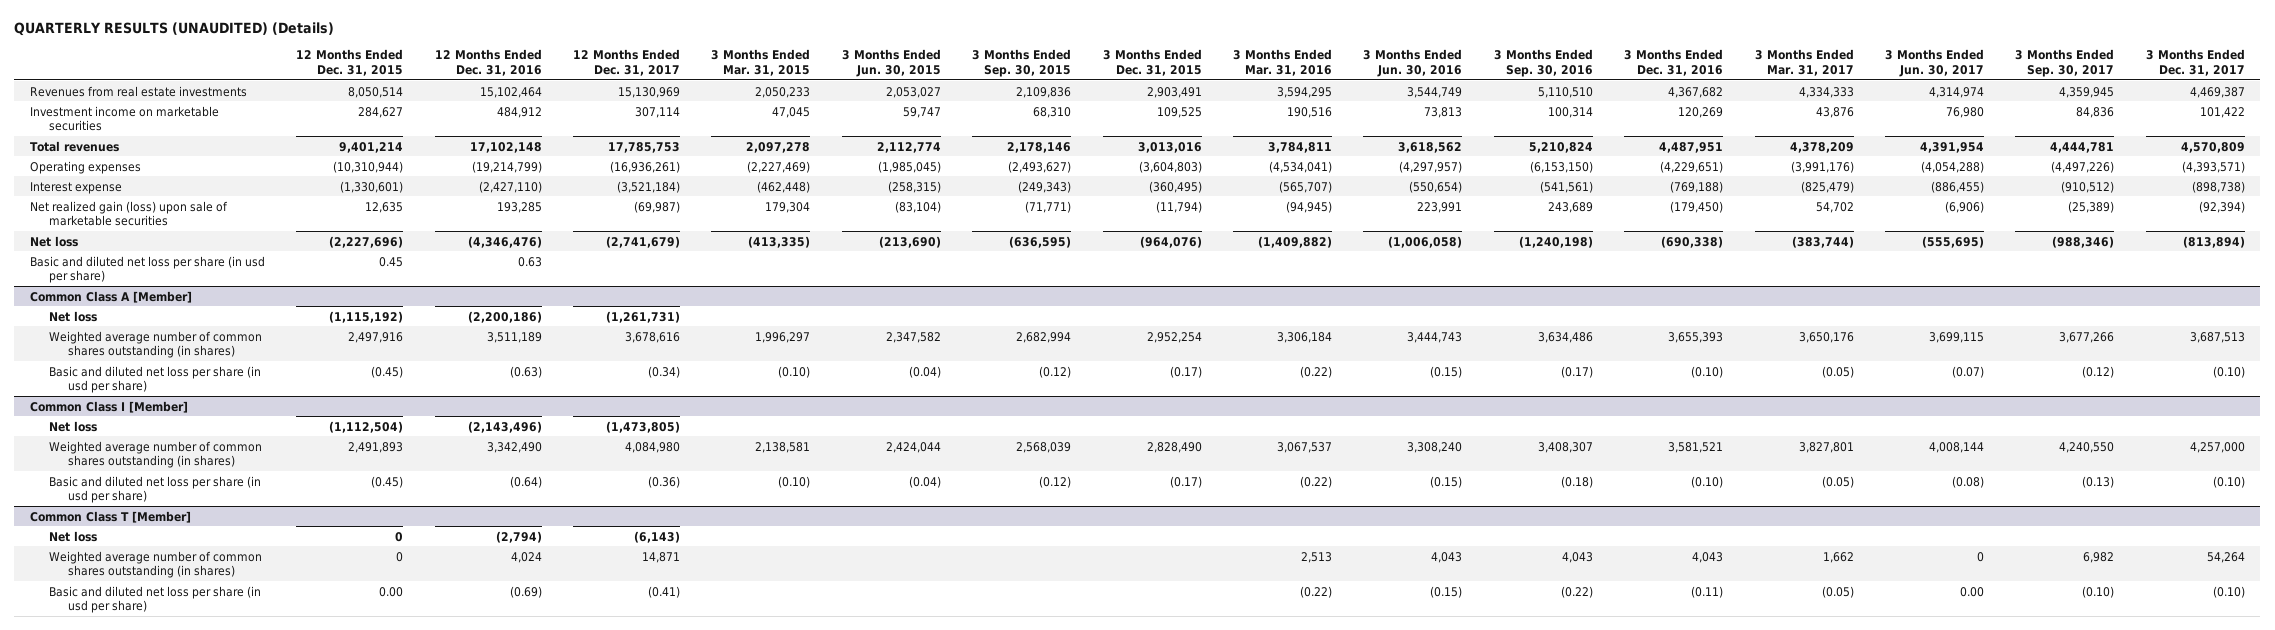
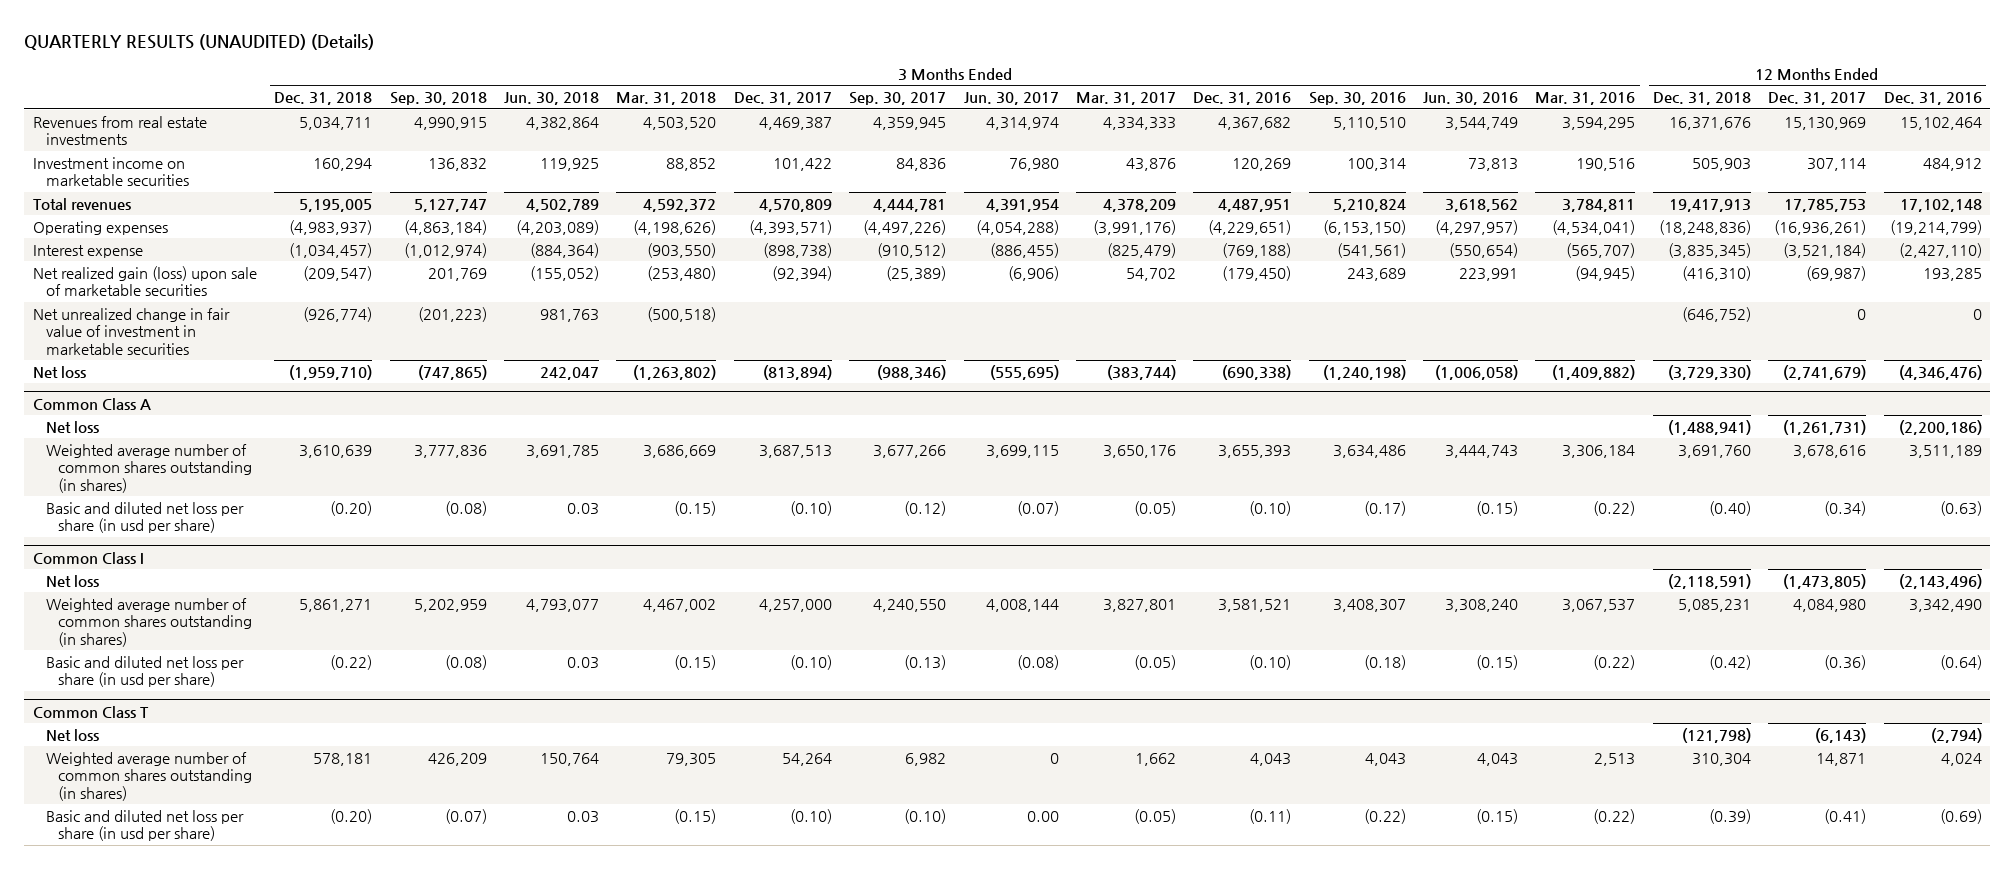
- | 12 Months Ended Dec. 31, 2015 | 12 Months Ended Dec. 31, 2016 | 12 Months Ended Dec. 31, 2017 | 3 Months Ended Mar. 31, 2015 | 3 Months Ended Jun. 30, 2015 | 3 Months Ended Sep. 30, 2015 | 3 Months Ended Dec. 31, 2015 | 3 Months Ended Mar. 31, 2016 | 3 Months Ended Jun. 30, 2016 | 3 Months Ended Sep. 30, 2016 | 3 Months Ended Dec. 31, 2016 | 3 Months Ended Mar. 31, 2017 | 3 Months Ended Jun. 30, 2017 | 3 Months Ended Sep. 30, 2017 | 3 Months Ended Dec. 31, 2017
+ | 3 Months Ended Dec. 31, 2018 | 3 Months Ended Sep. 30, 2018 | 3 Months Ended Jun. 30, 2018 | 3 Months Ended Mar. 31, 2018 | 3 Months Ended Dec. 31, 2017 | 3 Months Ended Sep. 30, 2017 | 3 Months Ended Jun. 30, 2017 | 3 Months Ended Mar. 31, 2017 | 3 Months Ended Dec. 31, 2016 | 3 Months Ended Sep. 30, 2016 | 3 Months Ended Jun. 30, 2016 | 3 Months Ended Mar. 31, 2016 | 12 Months Ended Dec. 31, 2018 | 12 Months Ended Dec. 31, 2017 | 12 Months Ended Dec. 31, 2016
+ Net unrealized change in fair value of investment in marketable securities | (926,774) | (201,223) | 981,763 | (500,518) | | | | | | | | | (646,752) | 0 | 0
- Basic and diluted net loss per share (in usd per share) | 0.45 | 0.63 | | | | | | | | | | | | |
- Common Class A [Member]
+ Common Class A
- Common Class I [Member]
+ Common Class I
- Common Class T [Member]
+ Common Class T

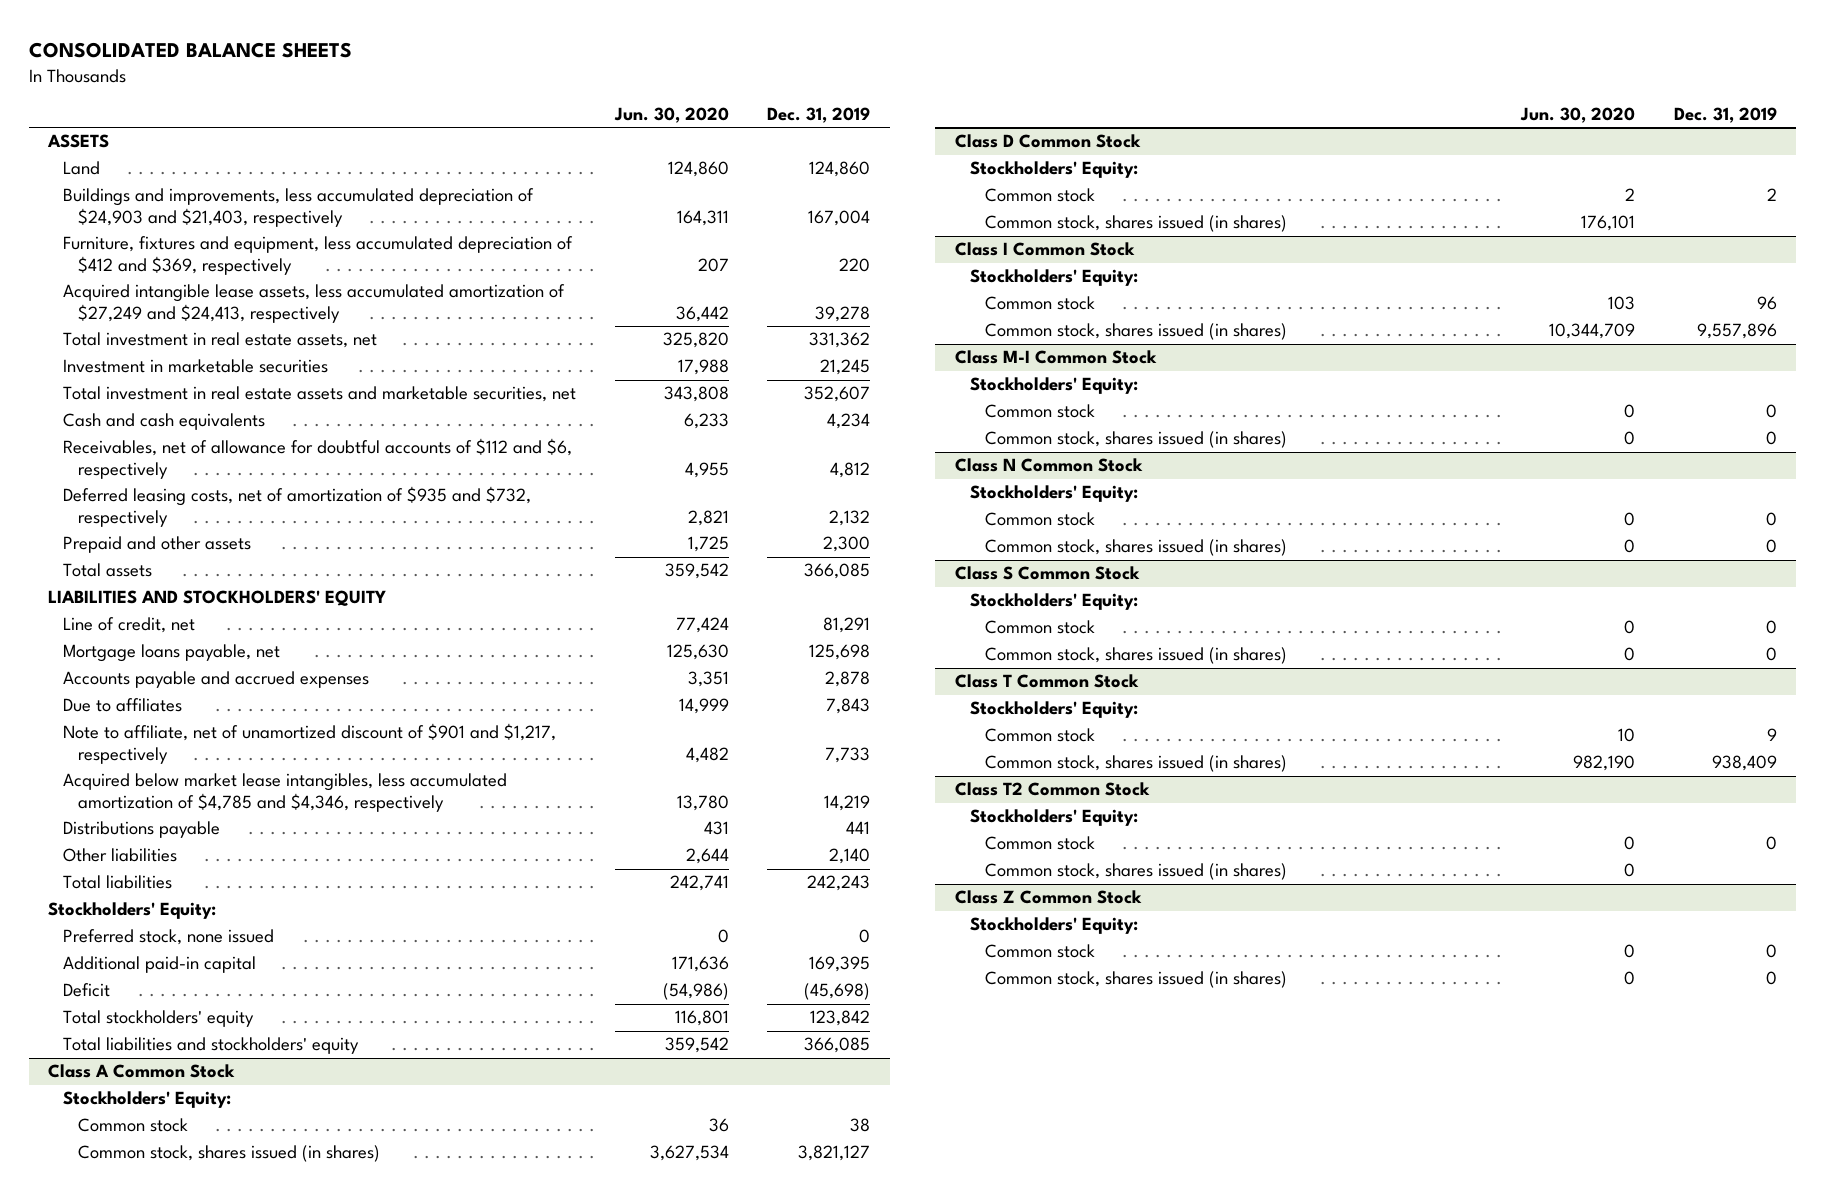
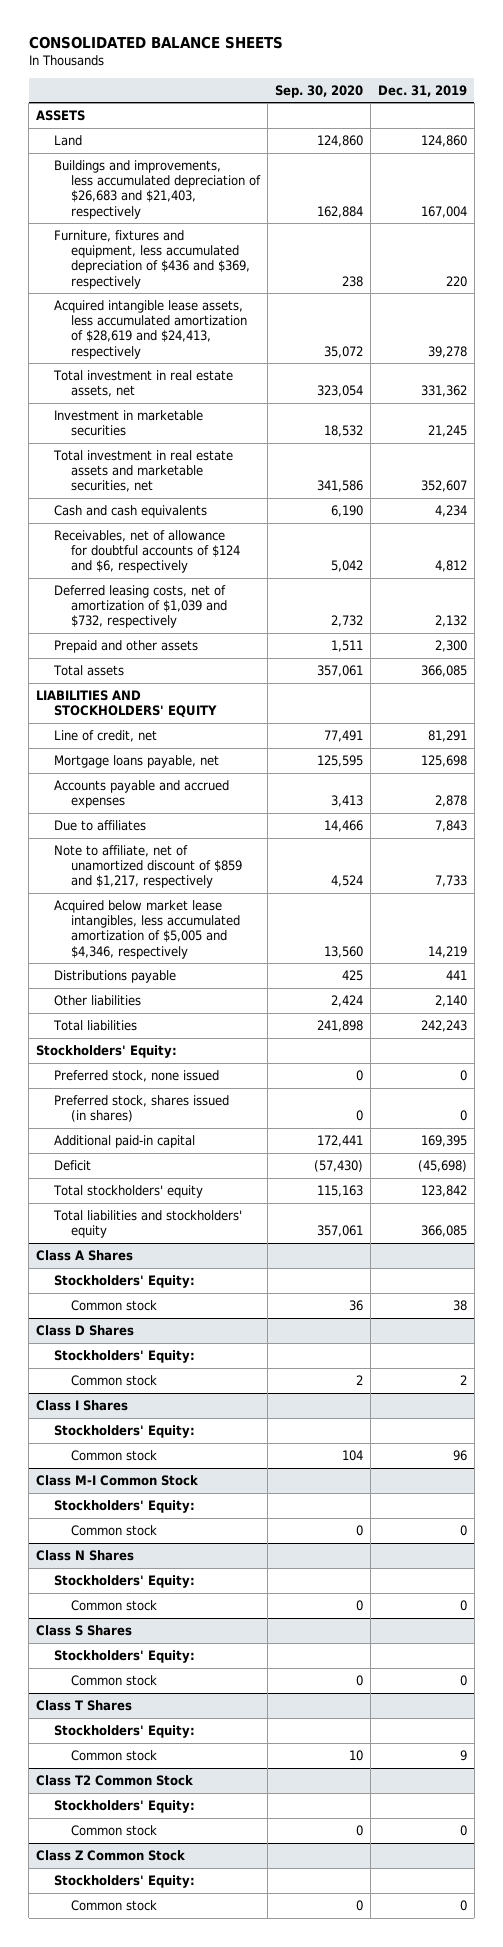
- | Jun. 30, 2020 | Dec. 31, 2019
+ | Sep. 30, 2020 | Dec. 31, 2019
- Buildings and improvements, less accumulated depreciation of $24,903 and $21,403, respectively | 164,311 | 167,004
- Furniture, fixtures and equipment, less accumulated depreciation of $412 and $369, respectively | 207 | 220
- Acquired intangible lease assets, less accumulated amortization of $27,249 and $24,413, respectively | 36,442 | 39,278
+ Buildings and improvements, less accumulated depreciation of $26,683 and $21,403, respectively | 162,884 | 167,004
+ Furniture, fixtures and equipment, less accumulated depreciation of $436 and $369, respectively | 238 | 220
+ Acquired intangible lease assets, less accumulated amortization of $28,619 and $24,413, respectively | 35,072 | 39,278
- Receivables, net of allowance for doubtful accounts of $112 and $6, respectively | 4,955 | 4,812
- Deferred leasing costs, net of amortization of $935 and $732, respectively | 2,821 | 2,132
+ Receivables, net of allowance for doubtful accounts of $124 and $6, respectively | 5,042 | 4,812
+ Deferred leasing costs, net of amortization of $1,039 and $732, respectively | 2,732 | 2,132
- Note to affiliate, net of unamortized discount of $901 and $1,217, respectively | 4,482 | 7,733
- Acquired below market lease intangibles, less accumulated amortization of $4,785 and $4,346, respectively | 13,780 | 14,219
+ Note to affiliate, net of unamortized discount of $859 and $1,217, respectively | 4,524 | 7,733
+ Acquired below market lease intangibles, less accumulated amortization of $5,005 and $4,346, respectively | 13,560 | 14,219
+ Preferred stock, shares issued (in shares) | 0 | 0
- Class A Common Stock
+ Class A Shares
- Common stock, shares issued (in shares) | 3,627,534 | 3,821,127
- Class D Common Stock
+ Class D Shares
- Common stock, shares issued (in shares) | 176,101 |
- Class I Common Stock
+ Class I Shares
- Common stock, shares issued (in shares) | 10,344,709 | 9,557,896
@ Class M-I Common Stock
- Common stock, shares issued (in shares) | 0 | 0
- Class N Common Stock
+ Class N Shares
- Common stock, shares issued (in shares) | 0 | 0
- Class S Common Stock
+ Class S Shares
- Common stock, shares issued (in shares) | 0 | 0
- Class T Common Stock
+ Class T Shares
- Common stock, shares issued (in shares) | 982,190 | 938,409
@ Class T2 Common Stock
- Common stock, shares issued (in shares) | 0 |
@ Class Z Common Stock
- Common stock, shares issued (in shares) | 0 | 0

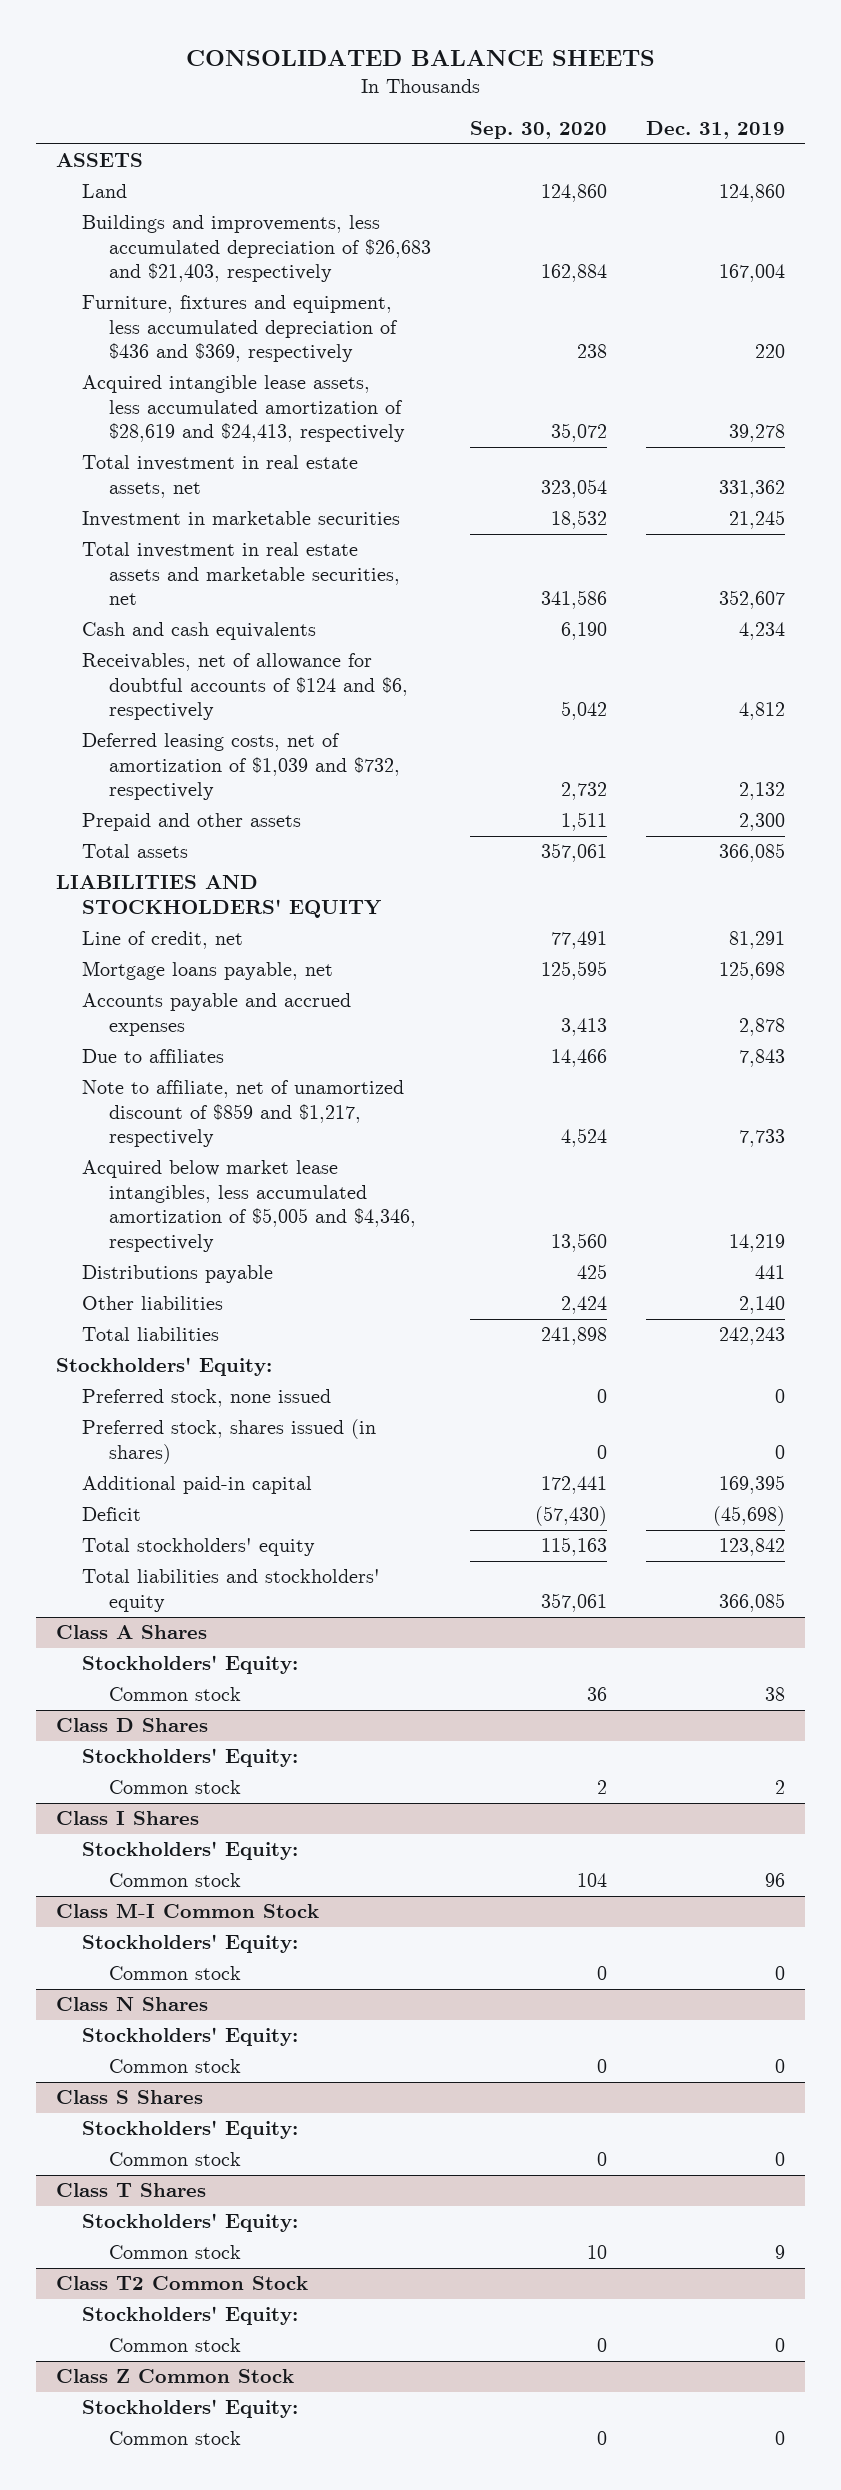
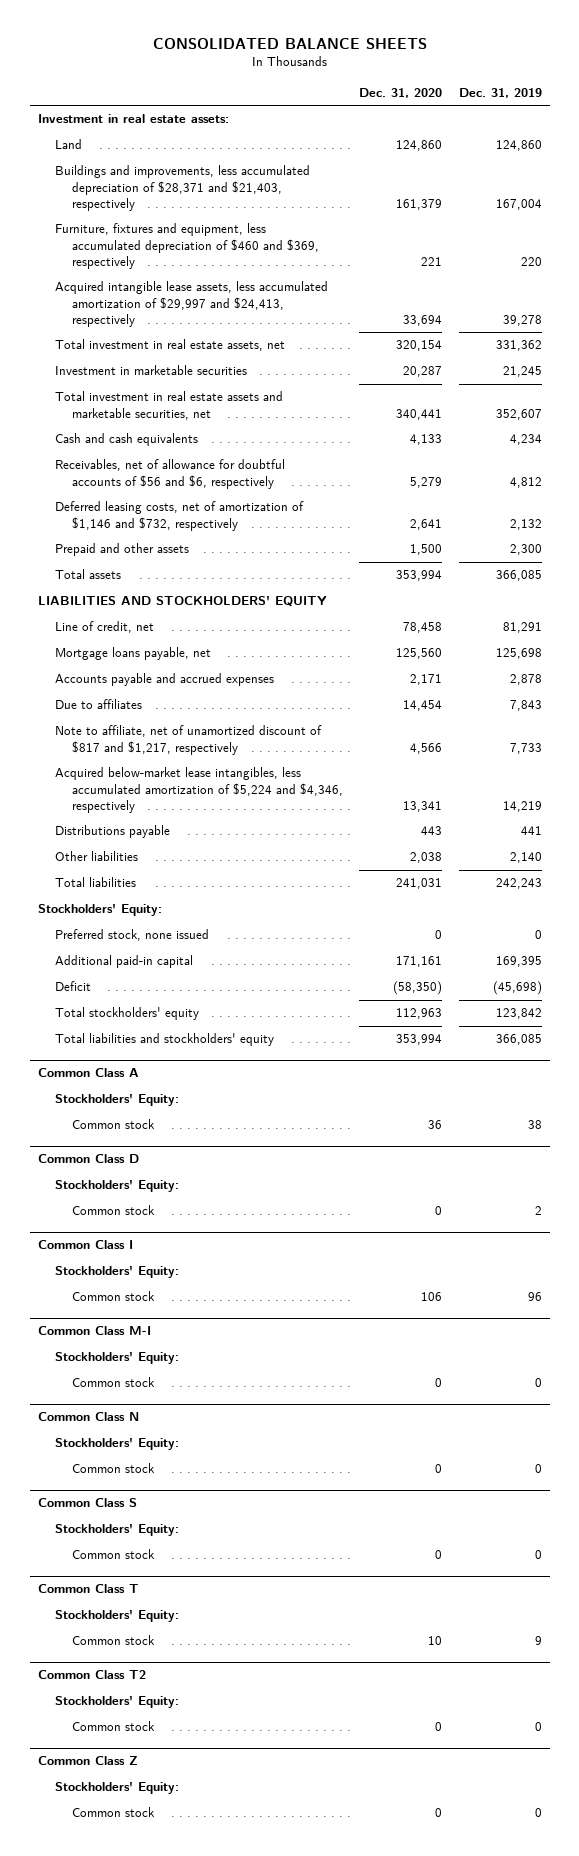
- | Sep. 30, 2020 | Dec. 31, 2019
+ | Dec. 31, 2020 | Dec. 31, 2019
- ASSETS
+ Investment in real estate assets:
- Buildings and improvements, less accumulated depreciation of $26,683 and $21,403, respectively | 162,884 | 167,004
- Furniture, fixtures and equipment, less accumulated depreciation of $436 and $369, respectively | 238 | 220
- Acquired intangible lease assets, less accumulated amortization of $28,619 and $24,413, respectively | 35,072 | 39,278
+ Buildings and improvements, less accumulated depreciation of $28,371 and $21,403, respectively | 161,379 | 167,004
+ Furniture, fixtures and equipment, less accumulated depreciation of $460 and $369, respectively | 221 | 220
+ Acquired intangible lease assets, less accumulated amortization of $29,997 and $24,413, respectively | 33,694 | 39,278
- Receivables, net of allowance for doubtful accounts of $124 and $6, respectively | 5,042 | 4,812
- Deferred leasing costs, net of amortization of $1,039 and $732, respectively | 2,732 | 2,132
+ Receivables, net of allowance for doubtful accounts of $56 and $6, respectively | 5,279 | 4,812
+ Deferred leasing costs, net of amortization of $1,146 and $732, respectively | 2,641 | 2,132
- Note to affiliate, net of unamortized discount of $859 and $1,217, respectively | 4,524 | 7,733
- Acquired below market lease intangibles, less accumulated amortization of $5,005 and $4,346, respectively | 13,560 | 14,219
+ Note to affiliate, net of unamortized discount of $817 and $1,217, respectively | 4,566 | 7,733
+ Acquired below-market lease intangibles, less accumulated amortization of $5,224 and $4,346, respectively | 13,341 | 14,219
- Preferred stock, shares issued (in shares) | 0 | 0
- Class A Shares
+ Common Class A
- Class D Shares
+ Common Class D
- Class I Shares
+ Common Class I
- Class M-I Common Stock
+ Common Class M-I
- Class N Shares
+ Common Class N
- Class S Shares
+ Common Class S
- Class T Shares
+ Common Class T
- Class T2 Common Stock
+ Common Class T2
- Class Z Common Stock
+ Common Class Z

